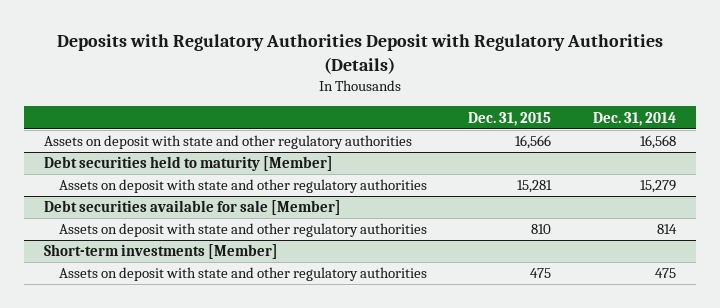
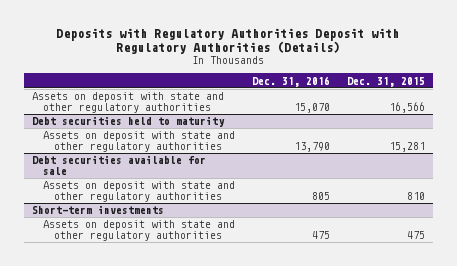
- | Dec. 31, 2015 | Dec. 31, 2014
+ | Dec. 31, 2016 | Dec. 31, 2015
- Debt securities held to maturity [Member]
+ Debt securities held to maturity
- Debt securities available for sale [Member]
+ Debt securities available for sale
- Short-term investments [Member]
+ Short-term investments

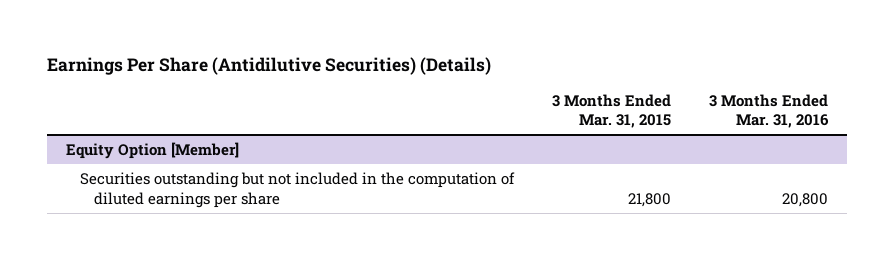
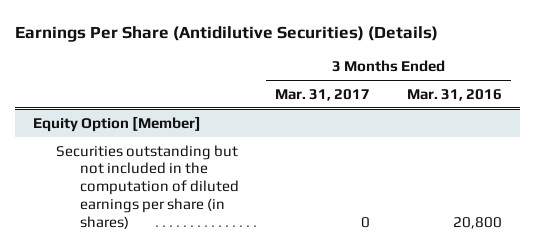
- | 3 Months Ended Mar. 31, 2015 | 3 Months Ended Mar. 31, 2016
+ | 3 Months Ended Mar. 31, 2017 | 3 Months Ended Mar. 31, 2016
@ Equity Option [Member]
- Securities outstanding but not included in the computation of diluted earnings per share | 21,800 | 20,800
+ Securities outstanding but not included in the computation of diluted earnings per share (in shares) | 0 | 20,800

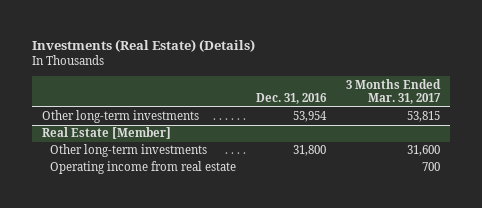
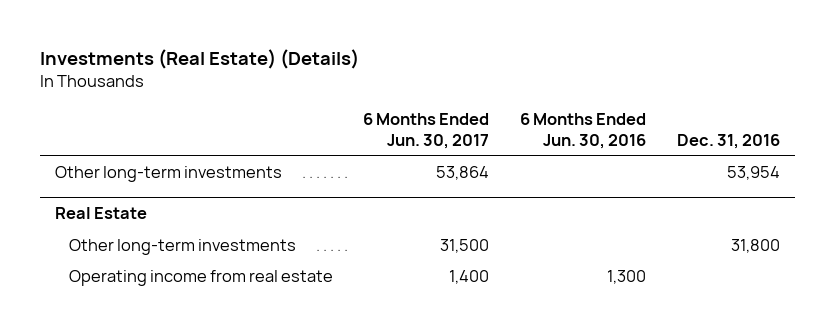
- | Dec. 31, 2016 | 3 Months Ended Mar. 31, 2017
+ | 6 Months Ended Jun. 30, 2017 | 6 Months Ended Jun. 30, 2016 | Dec. 31, 2016
- Real Estate [Member]
+ Real Estate

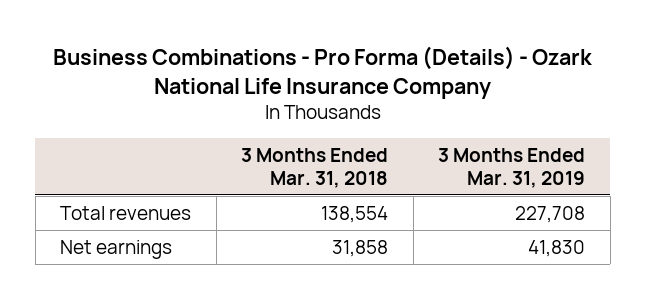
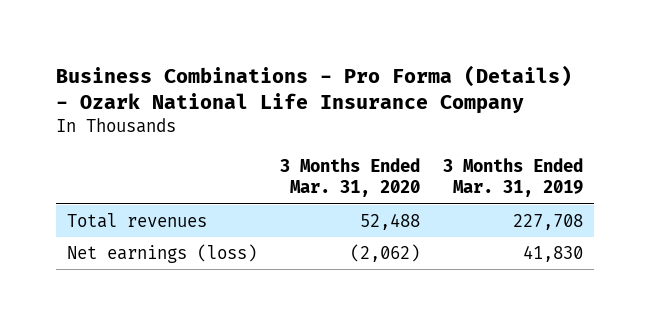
- | 3 Months Ended Mar. 31, 2018 | 3 Months Ended Mar. 31, 2019
+ | 3 Months Ended Mar. 31, 2020 | 3 Months Ended Mar. 31, 2019
- Net earnings | 31,858 | 41,830
+ Net earnings (loss) | (2,062) | 41,830

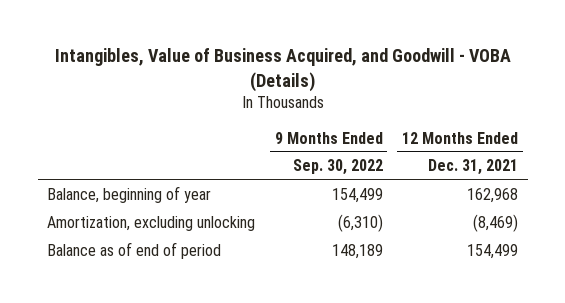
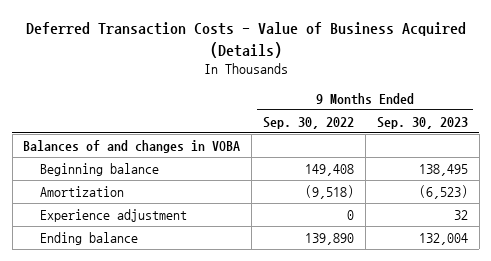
- Intangibles, Value of Business Acquired, and Goodwill - VOBA (Details)
+ Deferred Transaction Costs - Value of Business Acquired (Details)
- | 9 Months Ended Sep. 30, 2022 | 12 Months Ended Dec. 31, 2021
+ | 9 Months Ended Sep. 30, 2022 | 9 Months Ended Sep. 30, 2023
- Balance, beginning of year | 154,499 | 162,968
- Amortization, excluding unlocking | (6,310) | (8,469)
- Balance as of end of period | 148,189 | 154,499
+ Balances of and changes in VOBA
+ Beginning balance | 149,408 | 138,495
+ Amortization | (9,518) | (6,523)
+ Experience adjustment | 0 | 32
+ Ending balance | 139,890 | 132,004

